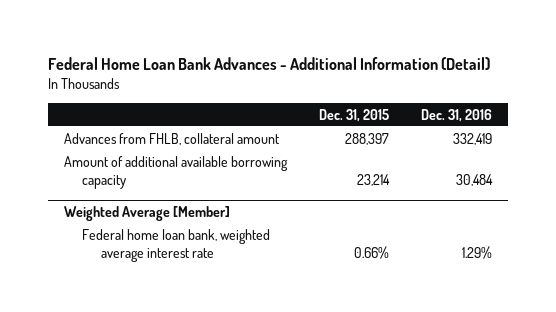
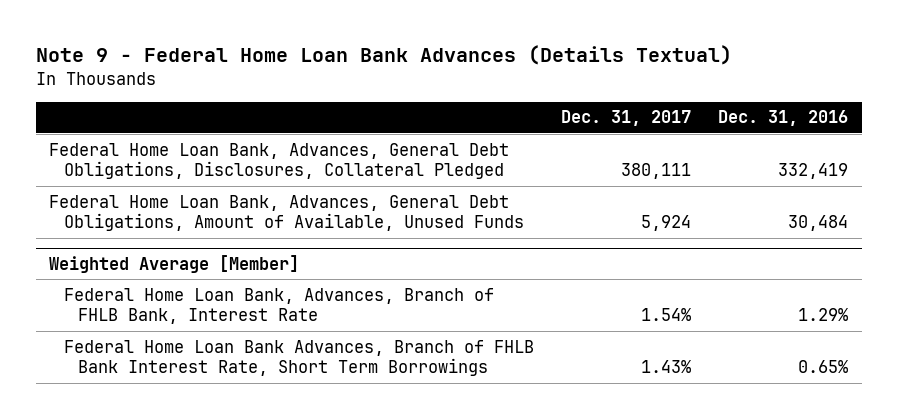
- Federal Home Loan Bank Advances - Additional Information (Detail)
+ Note 9 - Federal Home Loan Bank Advances (Details Textual)
- | Dec. 31, 2015 | Dec. 31, 2016
+ | Dec. 31, 2017 | Dec. 31, 2016
- Advances from FHLB, collateral amount | 288,397 | 332,419
- Amount of additional available borrowing capacity | 23,214 | 30,484
+ Federal Home Loan Bank, Advances, General Debt Obligations, Disclosures, Collateral Pledged | 380,111 | 332,419
+ Federal Home Loan Bank, Advances, General Debt Obligations, Amount of Available, Unused Funds | 5,924 | 30,484
@ Weighted Average [Member]
- Federal home loan bank, weighted average interest rate | 0.66% | 1.29%
+ Federal Home Loan Bank, Advances, Branch of FHLB Bank, Interest Rate | 1.54% | 1.29%
+ Federal Home Loan Bank Advances, Branch of FHLB Bank Interest Rate, Short Term Borrowings | 1.43% | 0.65%

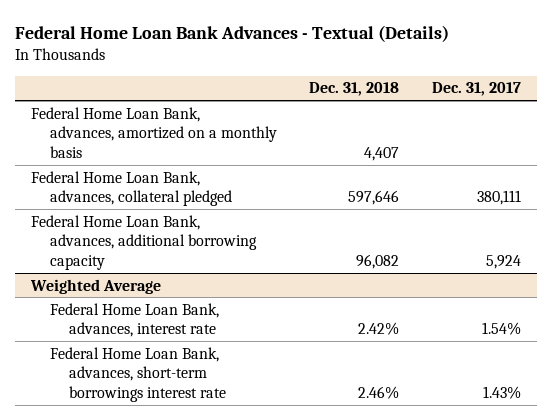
- Note 9 - Federal Home Loan Bank Advances (Details Textual)
+ Federal Home Loan Bank Advances - Textual (Details)
- | Dec. 31, 2017 | Dec. 31, 2016
+ | Dec. 31, 2018 | Dec. 31, 2017
- Federal Home Loan Bank, Advances, General Debt Obligations, Disclosures, Collateral Pledged | 380,111 | 332,419
- Federal Home Loan Bank, Advances, General Debt Obligations, Amount of Available, Unused Funds | 5,924 | 30,484
- Weighted Average [Member]
- Federal Home Loan Bank, Advances, Branch of FHLB Bank, Interest Rate | 1.54% | 1.29%
- Federal Home Loan Bank Advances, Branch of FHLB Bank Interest Rate, Short Term Borrowings | 1.43% | 0.65%
+ Federal Home Loan Bank, advances, amortized on a monthly basis | 4,407 |
+ Federal Home Loan Bank, advances, collateral pledged | 597,646 | 380,111
+ Federal Home Loan Bank, advances, additional borrowing capacity | 96,082 | 5,924
+ Weighted Average
+ Federal Home Loan Bank, advances, interest rate | 2.42% | 1.54%
+ Federal Home Loan Bank, advances, short-term borrowings interest rate | 2.46% | 1.43%

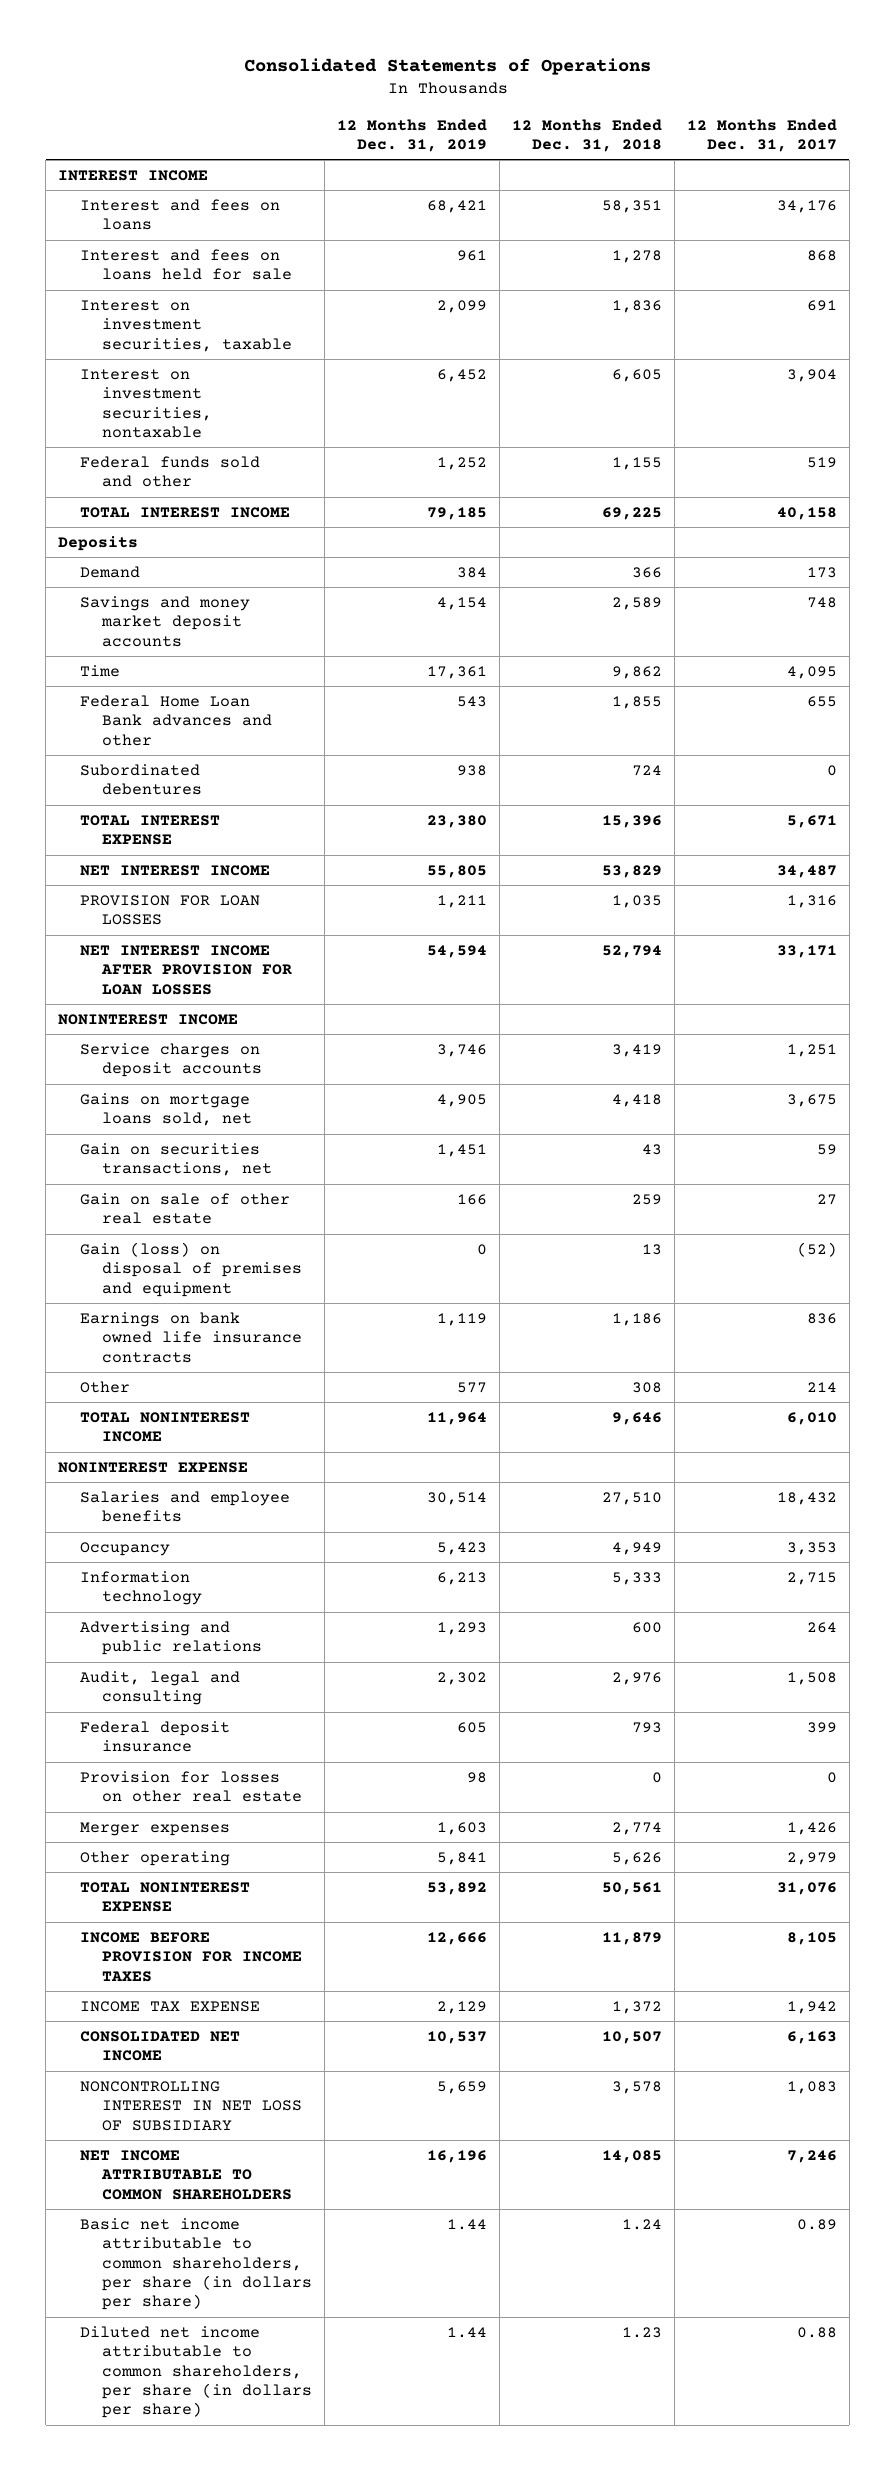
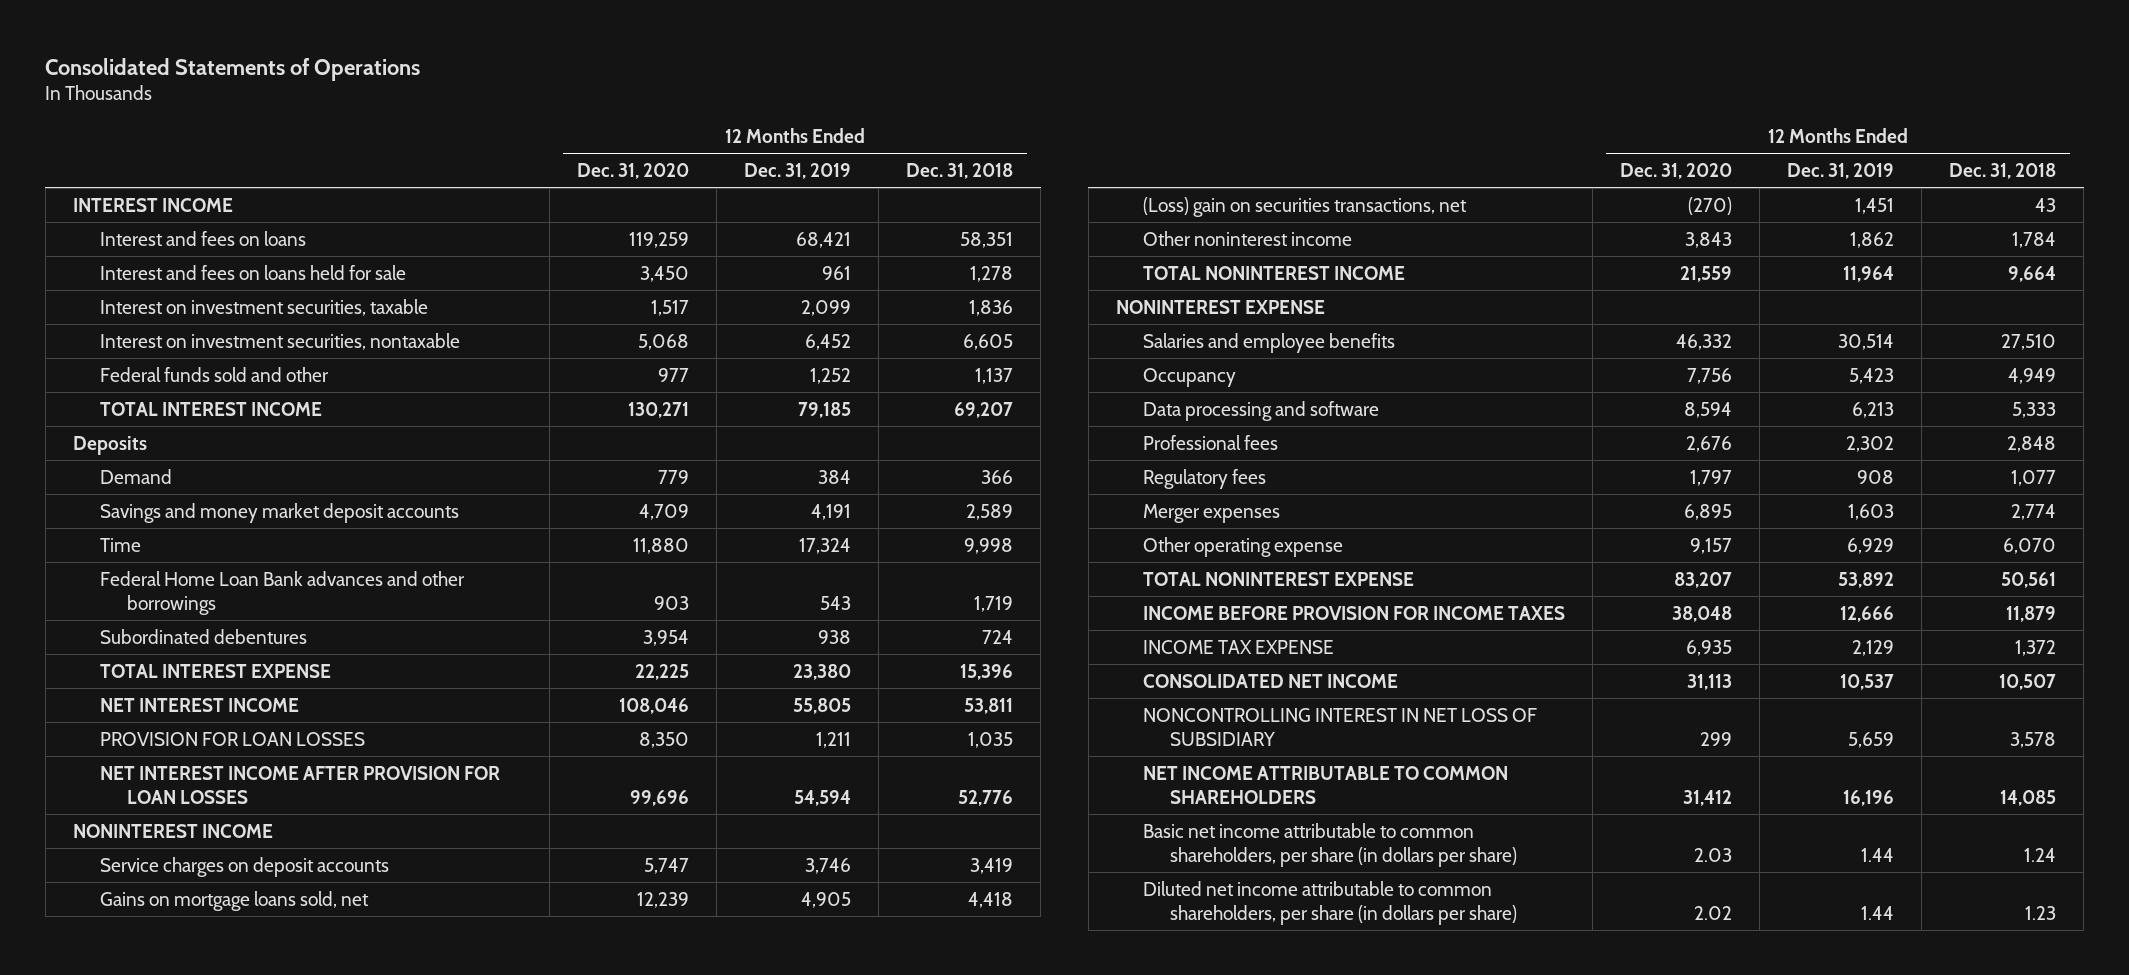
- | 12 Months Ended Dec. 31, 2019 | 12 Months Ended Dec. 31, 2018 | 12 Months Ended Dec. 31, 2017
+ | 12 Months Ended Dec. 31, 2020 | 12 Months Ended Dec. 31, 2019 | 12 Months Ended Dec. 31, 2018
- Federal funds sold and other | 1,252 | 1,155 | 519
- TOTAL INTEREST INCOME | 79,185 | 69,225 | 40,158
+ Federal funds sold and other | 977 | 1,252 | 1,137
+ TOTAL INTEREST INCOME | 130,271 | 79,185 | 69,207
- Savings and money market deposit accounts | 4,154 | 2,589 | 748
- Time | 17,361 | 9,862 | 4,095
- Federal Home Loan Bank advances and other | 543 | 1,855 | 655
+ Savings and money market deposit accounts | 4,709 | 4,191 | 2,589
+ Time | 11,880 | 17,324 | 9,998
+ Federal Home Loan Bank advances and other borrowings | 903 | 543 | 1,719
- NET INTEREST INCOME | 55,805 | 53,829 | 34,487
+ NET INTEREST INCOME | 108,046 | 55,805 | 53,811
- NET INTEREST INCOME AFTER PROVISION FOR LOAN LOSSES | 54,594 | 52,794 | 33,171
+ NET INTEREST INCOME AFTER PROVISION FOR LOAN LOSSES | 99,696 | 54,594 | 52,776
- Gain on securities transactions, net | 1,451 | 43 | 59
- Gain on sale of other real estate | 166 | 259 | 27
- Gain (loss) on disposal of premises and equipment | 0 | 13 | (52)
- Earnings on bank owned life insurance contracts | 1,119 | 1,186 | 836
- Other | 577 | 308 | 214
- TOTAL NONINTEREST INCOME | 11,964 | 9,646 | 6,010
+ (Loss) gain on securities transactions, net | (270) | 1,451 | 43
+ Other noninterest income | 3,843 | 1,862 | 1,784
+ TOTAL NONINTEREST INCOME | 21,559 | 11,964 | 9,664
- Information technology | 6,213 | 5,333 | 2,715
- Advertising and public relations | 1,293 | 600 | 264
- Audit, legal and consulting | 2,302 | 2,976 | 1,508
- Federal deposit insurance | 605 | 793 | 399
- Provision for losses on other real estate | 98 | 0 | 0
+ Data processing and software | 8,594 | 6,213 | 5,333
+ Professional fees | 2,676 | 2,302 | 2,848
+ Regulatory fees | 1,797 | 908 | 1,077
- Other operating | 5,841 | 5,626 | 2,979
+ Other operating expense | 9,157 | 6,929 | 6,070

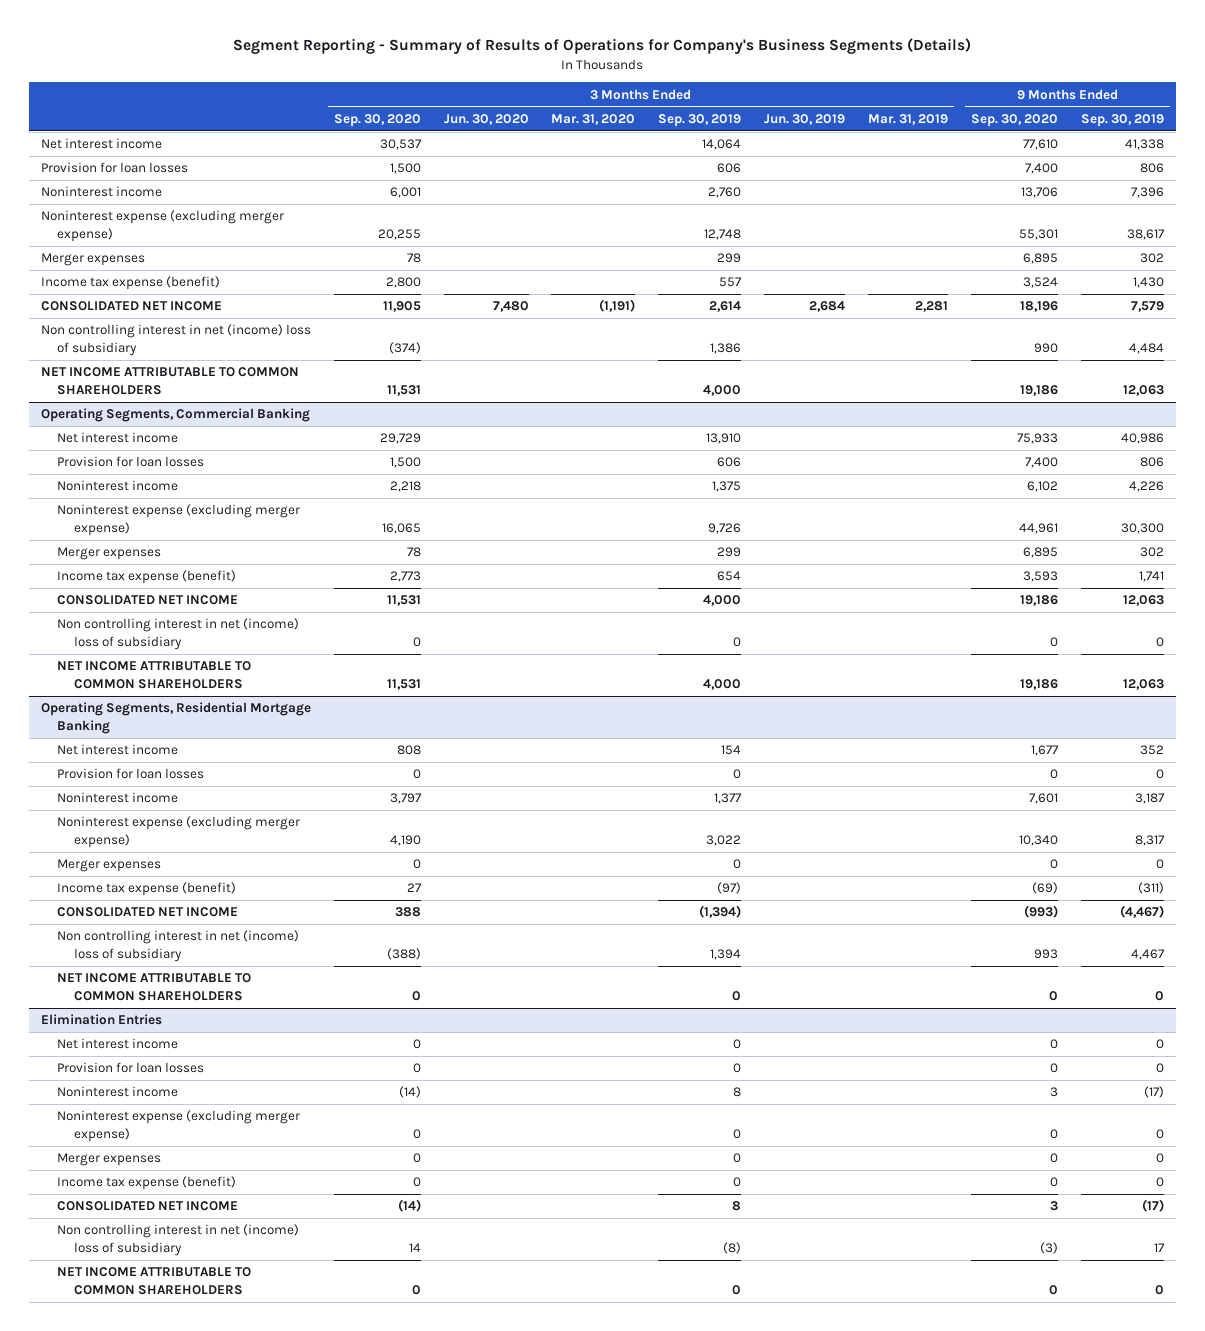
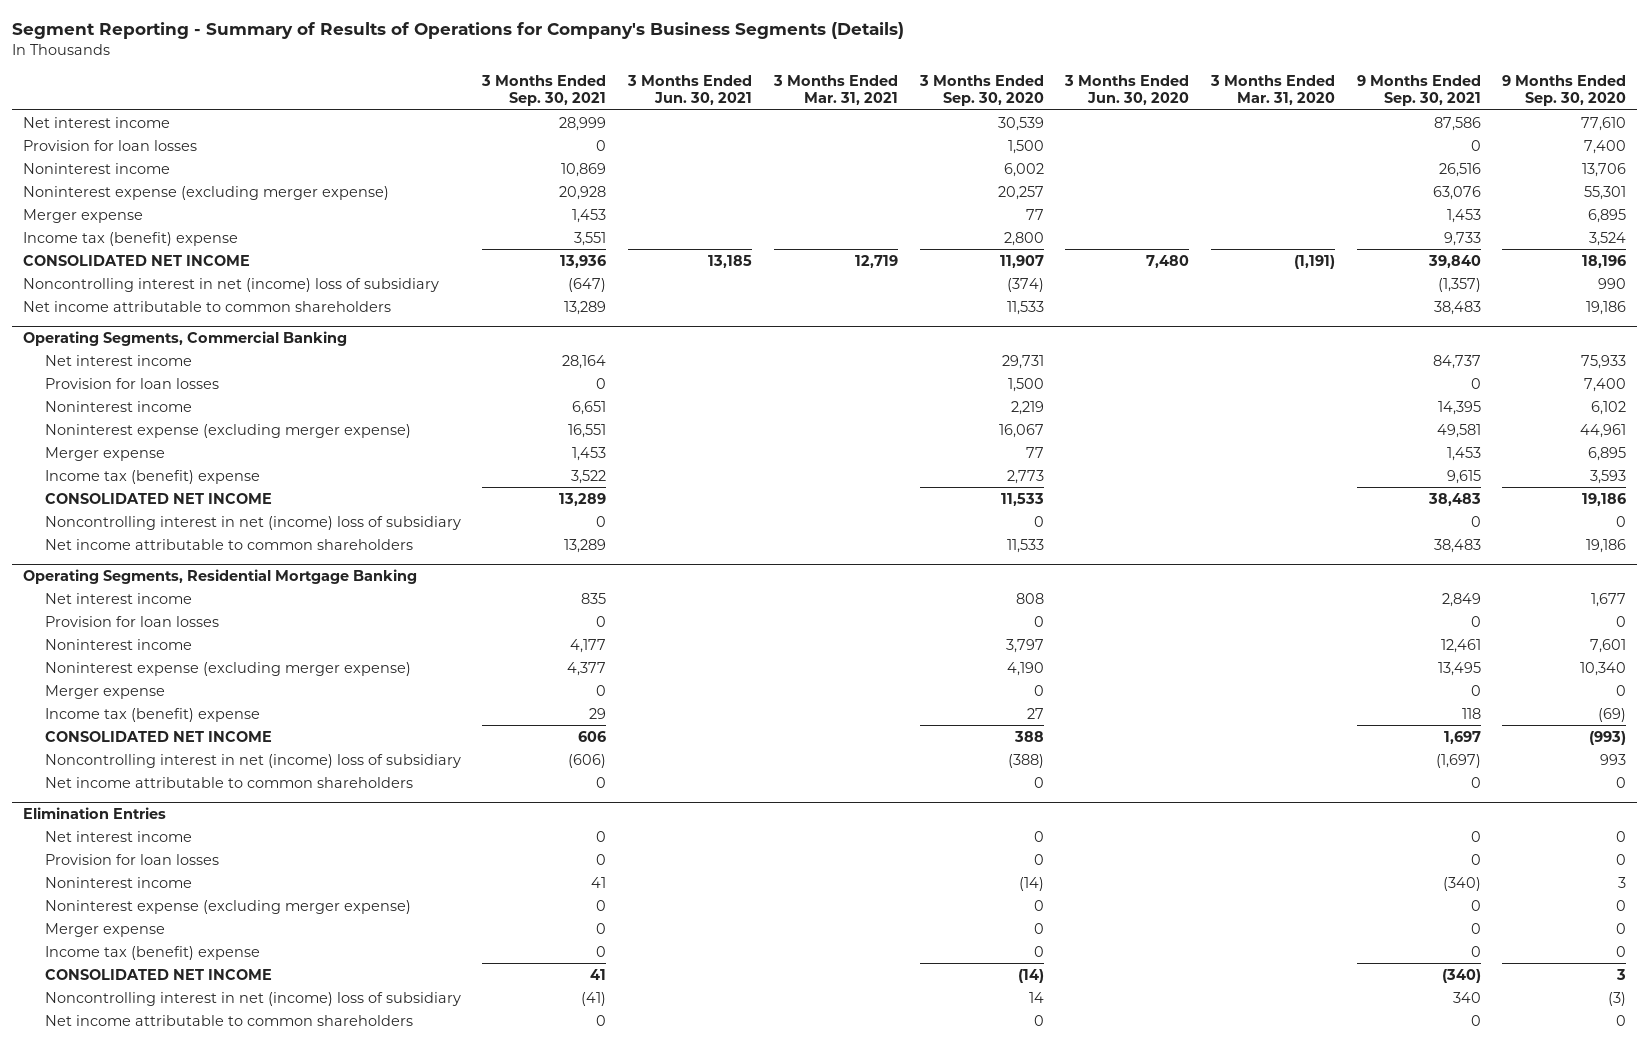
- | 3 Months Ended Sep. 30, 2020 | 3 Months Ended Jun. 30, 2020 | 3 Months Ended Mar. 31, 2020 | 3 Months Ended Sep. 30, 2019 | 3 Months Ended Jun. 30, 2019 | 3 Months Ended Mar. 31, 2019 | 9 Months Ended Sep. 30, 2020 | 9 Months Ended Sep. 30, 2019
+ | 3 Months Ended Sep. 30, 2021 | 3 Months Ended Jun. 30, 2021 | 3 Months Ended Mar. 31, 2021 | 3 Months Ended Sep. 30, 2020 | 3 Months Ended Jun. 30, 2020 | 3 Months Ended Mar. 31, 2020 | 9 Months Ended Sep. 30, 2021 | 9 Months Ended Sep. 30, 2020
- Net interest income | 30,537 | | | 14,064 | | | 77,610 | 41,338
+ Net interest income | 28,999 | | | 30,539 | | | 87,586 | 77,610
- Noninterest income | 6,001 | | | 2,760 | | | 13,706 | 7,396
- Noninterest expense (excluding merger expense) | 20,255 | | | 12,748 | | | 55,301 | 38,617
- Merger expenses | 78 | | | 299 | | | 6,895 | 302
- Income tax expense (benefit) | 2,800 | | | 557 | | | 3,524 | 1,430
- CONSOLIDATED NET INCOME | 11,905 | 7,480 | (1,191) | 2,614 | 2,684 | 2,281 | 18,196 | 7,579
- Non controlling interest in net (income) loss of subsidiary | (374) | | | 1,386 | | | 990 | 4,484
- NET INCOME ATTRIBUTABLE TO COMMON SHAREHOLDERS | 11,531 | | | 4,000 | | | 19,186 | 12,063
+ Noninterest income | 10,869 | | | 6,002 | | | 26,516 | 13,706
+ Noninterest expense (excluding merger expense) | 20,928 | | | 20,257 | | | 63,076 | 55,301
+ Merger expense | 1,453 | | | 77 | | | 1,453 | 6,895
+ Income tax (benefit) expense | 3,551 | | | 2,800 | | | 9,733 | 3,524
+ CONSOLIDATED NET INCOME | 13,936 | 13,185 | 12,719 | 11,907 | 7,480 | (1,191) | 39,840 | 18,196
+ Noncontrolling interest in net (income) loss of subsidiary | (647) | | | (374) | | | (1,357) | 990
+ Net income attributable to common shareholders | 13,289 | | | 11,533 | | | 38,483 | 19,186
@ Operating Segments, Commercial Banking
- Net interest income | 29,729 | | | 13,910 | | | 75,933 | 40,986
+ Net interest income | 28,164 | | | 29,731 | | | 84,737 | 75,933
- Noninterest income | 2,218 | | | 1,375 | | | 6,102 | 4,226
- Noninterest expense (excluding merger expense) | 16,065 | | | 9,726 | | | 44,961 | 30,300
- Merger expenses | 78 | | | 299 | | | 6,895 | 302
- Income tax expense (benefit) | 2,773 | | | 654 | | | 3,593 | 1,741
- CONSOLIDATED NET INCOME | 11,531 | | | 4,000 | | | 19,186 | 12,063
- Non controlling interest in net (income) loss of subsidiary | 0 | | | 0 | | | 0 | 0
- NET INCOME ATTRIBUTABLE TO COMMON SHAREHOLDERS | 11,531 | | | 4,000 | | | 19,186 | 12,063
+ Noninterest income | 6,651 | | | 2,219 | | | 14,395 | 6,102
+ Noninterest expense (excluding merger expense) | 16,551 | | | 16,067 | | | 49,581 | 44,961
+ Merger expense | 1,453 | | | 77 | | | 1,453 | 6,895
+ Income tax (benefit) expense | 3,522 | | | 2,773 | | | 9,615 | 3,593
+ CONSOLIDATED NET INCOME | 13,289 | | | 11,533 | | | 38,483 | 19,186
+ Noncontrolling interest in net (income) loss of subsidiary | 0 | | | 0 | | | 0 | 0
+ Net income attributable to common shareholders | 13,289 | | | 11,533 | | | 38,483 | 19,186
@ Operating Segments, Residential Mortgage Banking
- Merger expenses | 0 | | | 0 | | | 0 | 0
- Income tax expense (benefit) | 27 | | | (97) | | | (69) | (311)
+ Merger expense | 0 | | | 0 | | | 0 | 0
+ Income tax (benefit) expense | 29 | | | 27 | | | 118 | (69)
- Non controlling interest in net (income) loss of subsidiary | (388) | | | 1,394 | | | 993 | 4,467
- NET INCOME ATTRIBUTABLE TO COMMON SHAREHOLDERS | 0 | | | 0 | | | 0 | 0
+ Noncontrolling interest in net (income) loss of subsidiary | (606) | | | (388) | | | (1,697) | 993
+ Net income attributable to common shareholders | 0 | | | 0 | | | 0 | 0
@ Elimination Entries
- Merger expenses | 0 | | | 0 | | | 0 | 0
- Income tax expense (benefit) | 0 | | | 0 | | | 0 | 0
+ Merger expense | 0 | | | 0 | | | 0 | 0
+ Income tax (benefit) expense | 0 | | | 0 | | | 0 | 0
- Non controlling interest in net (income) loss of subsidiary | 14 | | | (8) | | | (3) | 17
- NET INCOME ATTRIBUTABLE TO COMMON SHAREHOLDERS | 0 | | | 0 | | | 0 | 0
+ Noncontrolling interest in net (income) loss of subsidiary | (41) | | | 14 | | | 340 | (3)
+ Net income attributable to common shareholders | 0 | | | 0 | | | 0 | 0

